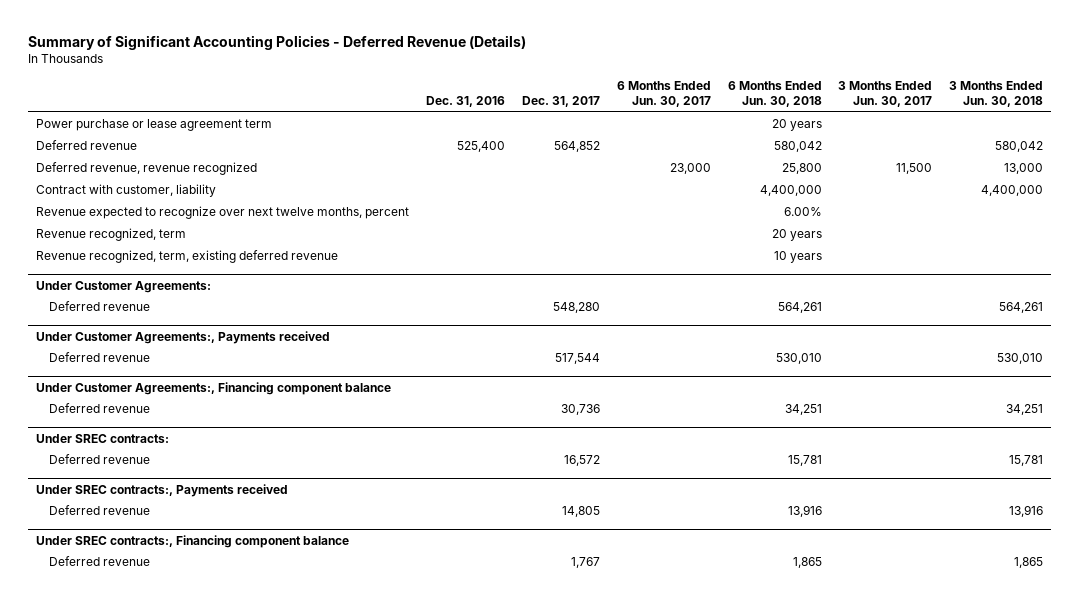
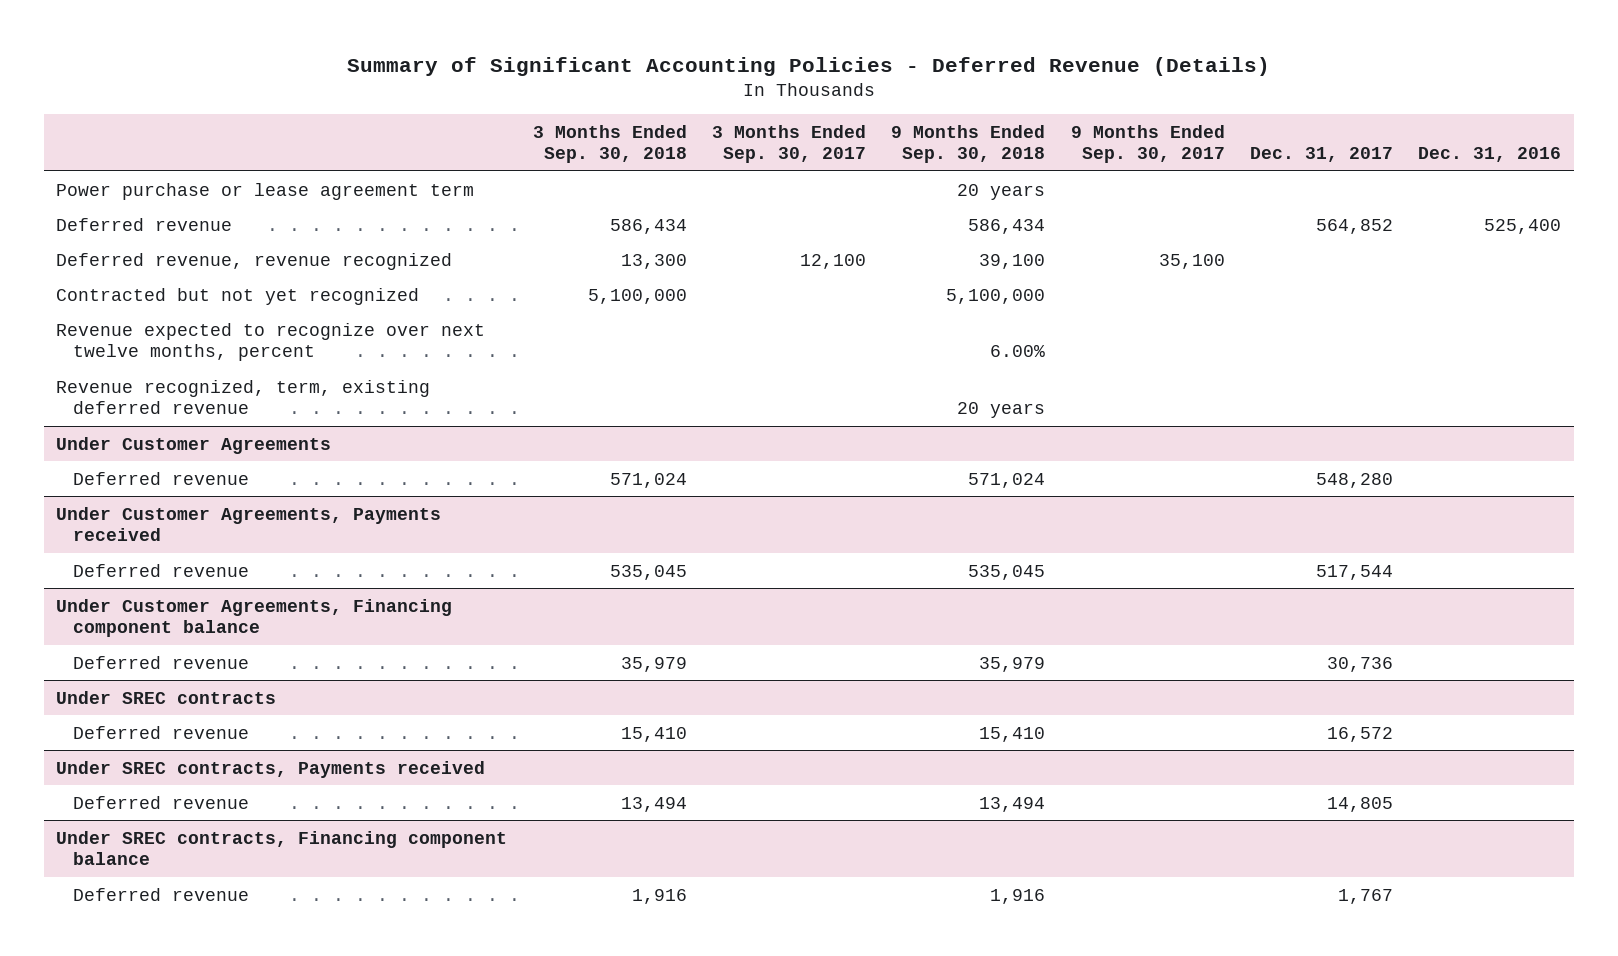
- | Dec. 31, 2016 | Dec. 31, 2017 | 6 Months Ended Jun. 30, 2017 | 6 Months Ended Jun. 30, 2018 | 3 Months Ended Jun. 30, 2017 | 3 Months Ended Jun. 30, 2018
+ | 3 Months Ended Sep. 30, 2018 | 3 Months Ended Sep. 30, 2017 | 9 Months Ended Sep. 30, 2018 | 9 Months Ended Sep. 30, 2017 | Dec. 31, 2017 | Dec. 31, 2016
- Contract with customer, liability | | | | 4,400,000 | | 4,400,000
+ Contracted but not yet recognized | 5,100,000 | | 5,100,000 | | |
- Revenue recognized, term | | | | 20 years | |
- Under Customer Agreements:
+ Under Customer Agreements
- Under Customer Agreements:, Payments received
+ Under Customer Agreements, Payments received
- Under Customer Agreements:, Financing component balance
+ Under Customer Agreements, Financing component balance
- Under SREC contracts:
+ Under SREC contracts
- Under SREC contracts:, Payments received
+ Under SREC contracts, Payments received
- Under SREC contracts:, Financing component balance
+ Under SREC contracts, Financing component balance

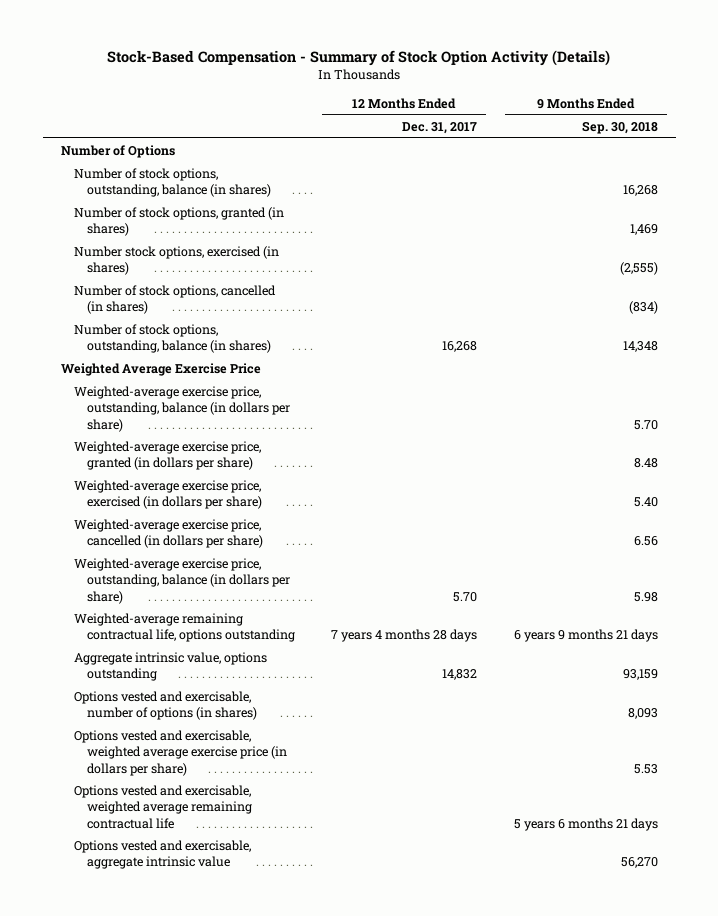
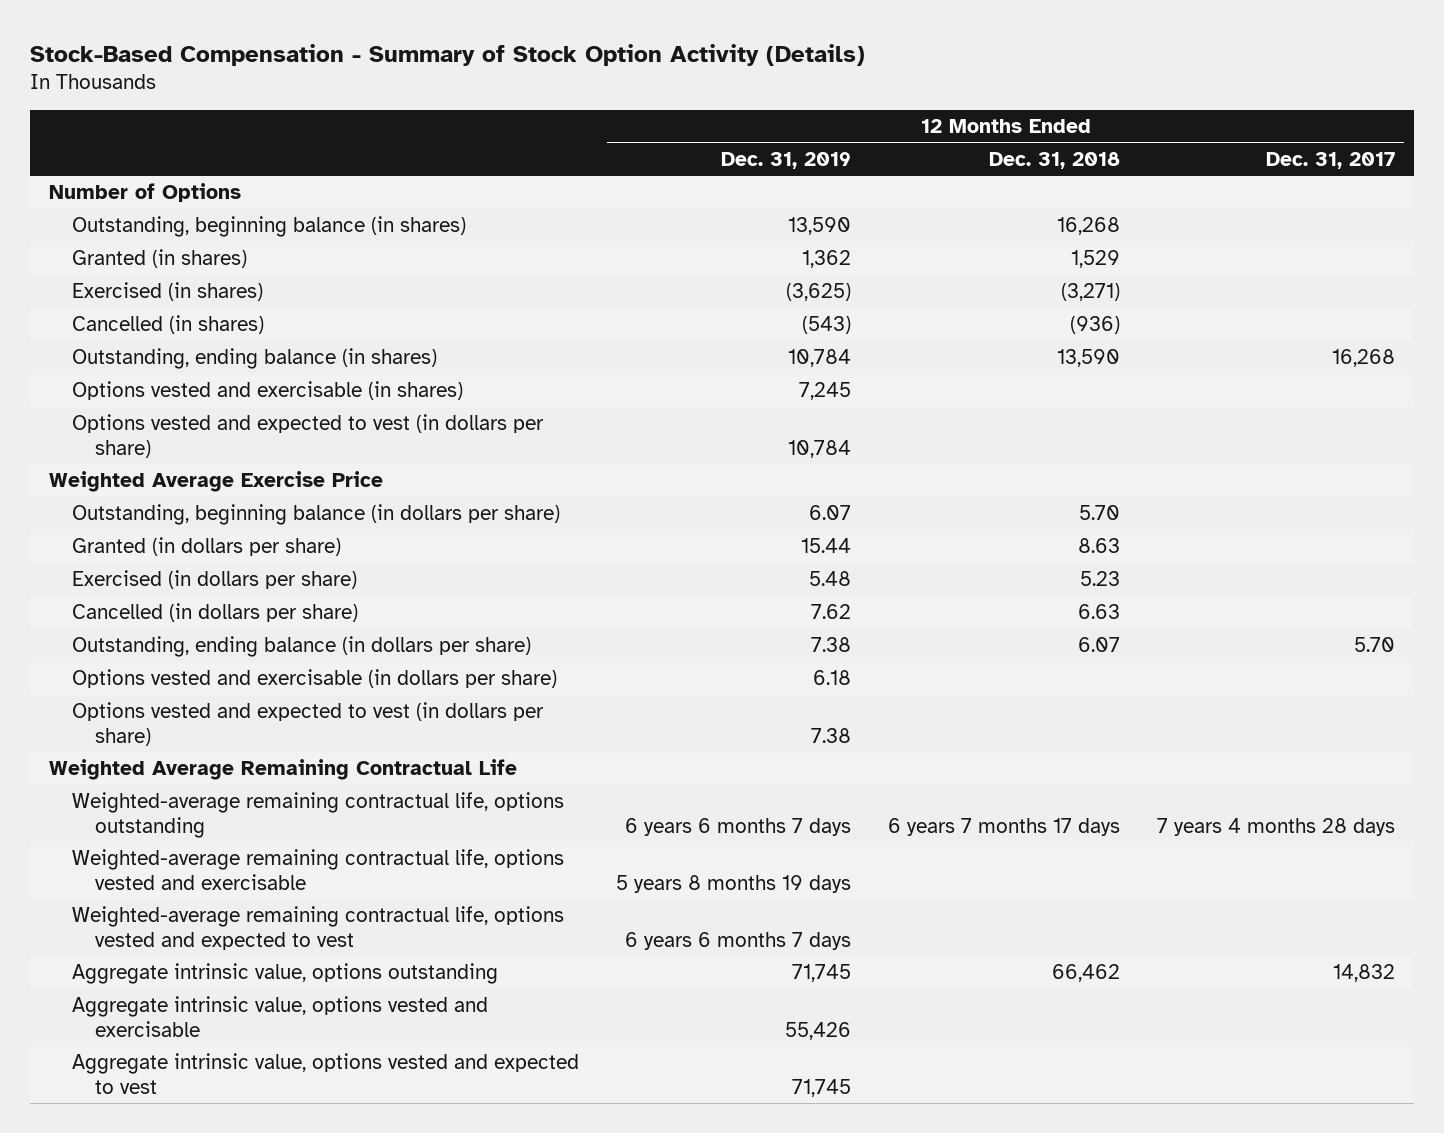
- | 12 Months Ended Dec. 31, 2017 | 9 Months Ended Sep. 30, 2018
+ | 12 Months Ended Dec. 31, 2019 | 12 Months Ended Dec. 31, 2018 | 12 Months Ended Dec. 31, 2017
- Number of stock options, outstanding, balance (in shares) | | 16,268
- Number of stock options, granted (in shares) | | 1,469
- Number stock options, exercised (in shares) | | (2,555)
- Number of stock options, cancelled (in shares) | | (834)
- Number of stock options, outstanding, balance (in shares) | 16,268 | 14,348
+ Outstanding, beginning balance (in shares) | 13,590 | 16,268 |
+ Granted (in shares) | 1,362 | 1,529 |
+ Exercised (in shares) | (3,625) | (3,271) |
+ Cancelled (in shares) | (543) | (936) |
+ Outstanding, ending balance (in shares) | 10,784 | 13,590 | 16,268
+ Options vested and exercisable (in shares) | 7,245 | |
+ Options vested and expected to vest (in dollars per share) | 10,784 | |
- Weighted-average exercise price, outstanding, balance (in dollars per share) | | 5.70
- Weighted-average exercise price, granted (in dollars per share) | | 8.48
- Weighted-average exercise price, exercised (in dollars per share) | | 5.40
- Weighted-average exercise price, cancelled (in dollars per share) | | 6.56
- Weighted-average exercise price, outstanding, balance (in dollars per share) | 5.70 | 5.98
+ Outstanding, beginning balance (in dollars per share) | 6.07 | 5.70 |
+ Granted (in dollars per share) | 15.44 | 8.63 |
+ Exercised (in dollars per share) | 5.48 | 5.23 |
+ Cancelled (in dollars per share) | 7.62 | 6.63 |
+ Outstanding, ending balance (in dollars per share) | 7.38 | 6.07 | 5.70
+ Options vested and exercisable (in dollars per share) | 6.18 | |
+ Options vested and expected to vest (in dollars per share) | 7.38 | |
+ Weighted Average Remaining Contractual Life
+ Weighted-average remaining contractual life, options vested and exercisable | 5 years 8 months 19 days | |
+ Weighted-average remaining contractual life, options vested and expected to vest | 6 years 6 months 7 days | |
- Options vested and exercisable, number of options (in shares) | | 8,093
- Options vested and exercisable, weighted average exercise price (in dollars per share) | | 5.53
- Options vested and exercisable, weighted average remaining contractual life | | 5 years 6 months 21 days
- Options vested and exercisable, aggregate intrinsic value | | 56,270
+ Aggregate intrinsic value, options vested and exercisable | 55,426 | |
+ Aggregate intrinsic value, options vested and expected to vest | 71,745 | |

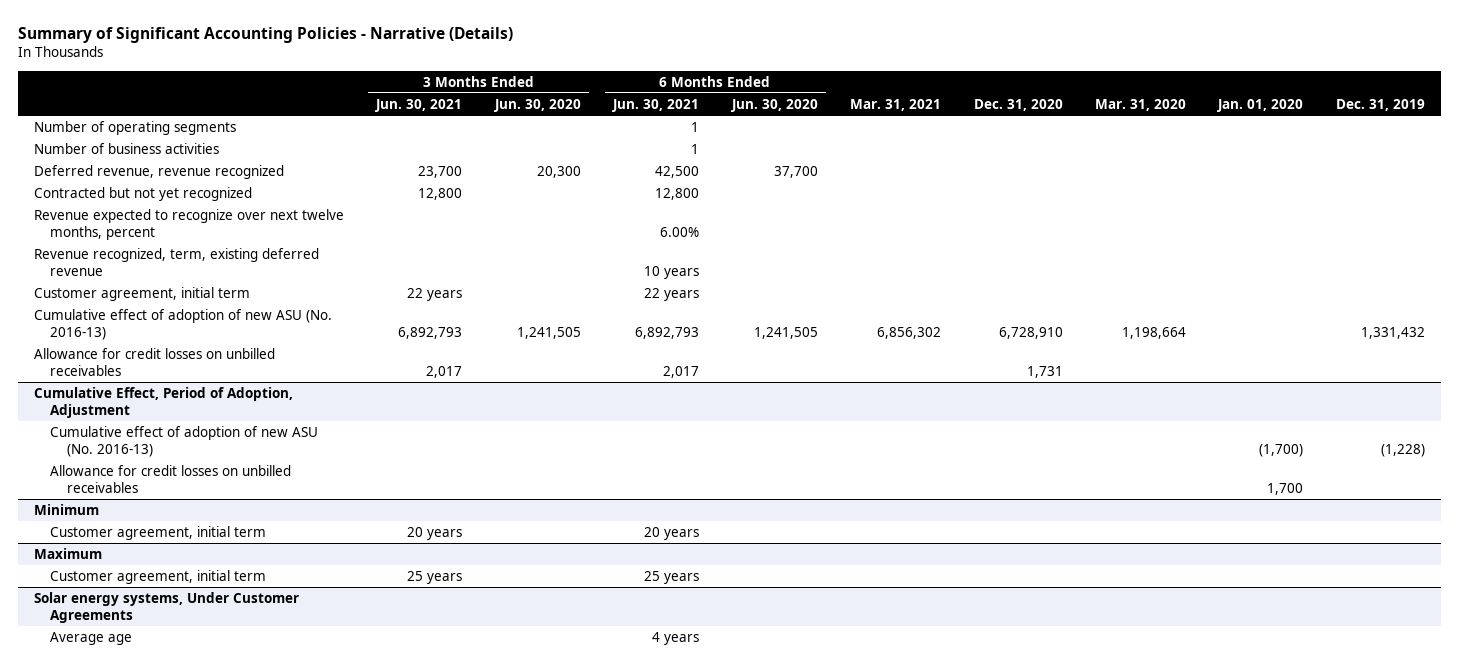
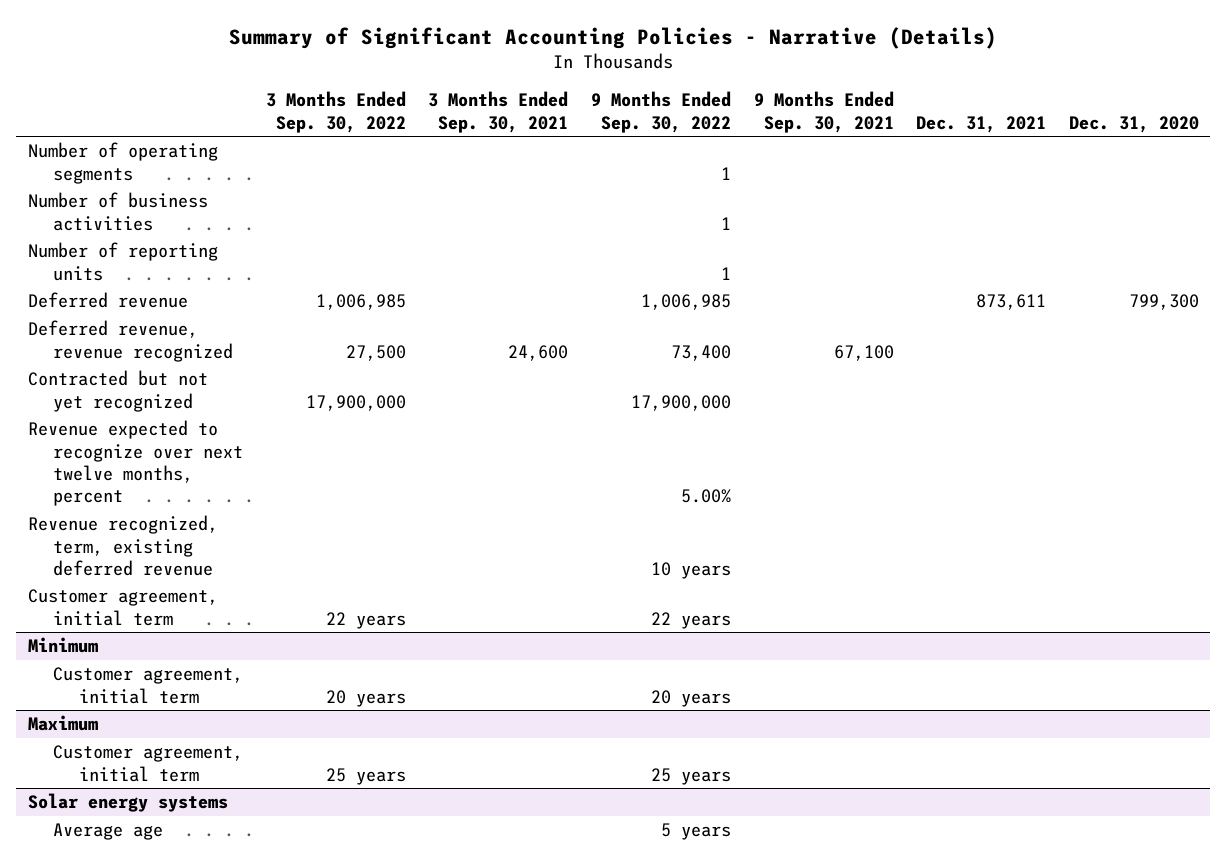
- | 3 Months Ended Jun. 30, 2021 | 3 Months Ended Jun. 30, 2020 | 6 Months Ended Jun. 30, 2021 | 6 Months Ended Jun. 30, 2020 | Mar. 31, 2021 | Dec. 31, 2020 | Mar. 31, 2020 | Jan. 01, 2020 | Dec. 31, 2019
+ | 3 Months Ended Sep. 30, 2022 | 3 Months Ended Sep. 30, 2021 | 9 Months Ended Sep. 30, 2022 | 9 Months Ended Sep. 30, 2021 | Dec. 31, 2021 | Dec. 31, 2020
+ Number of reporting units | | | 1 | | |
+ Deferred revenue | 1,006,985 | | 1,006,985 | | 873,611 | 799,300
- Cumulative effect of adoption of new ASU (No. 2016-13) | 6,892,793 | 1,241,505 | 6,892,793 | 1,241,505 | 6,856,302 | 6,728,910 | 1,198,664 | | 1,331,432
- Allowance for credit losses on unbilled receivables | 2,017 | | 2,017 | | | 1,731 | | |
- Cumulative Effect, Period of Adoption, Adjustment
- Cumulative effect of adoption of new ASU (No. 2016-13) | | | | | | | | (1,700) | (1,228)
- Allowance for credit losses on unbilled receivables | | | | | | | | 1,700 |
- Solar energy systems, Under Customer Agreements
+ Solar energy systems

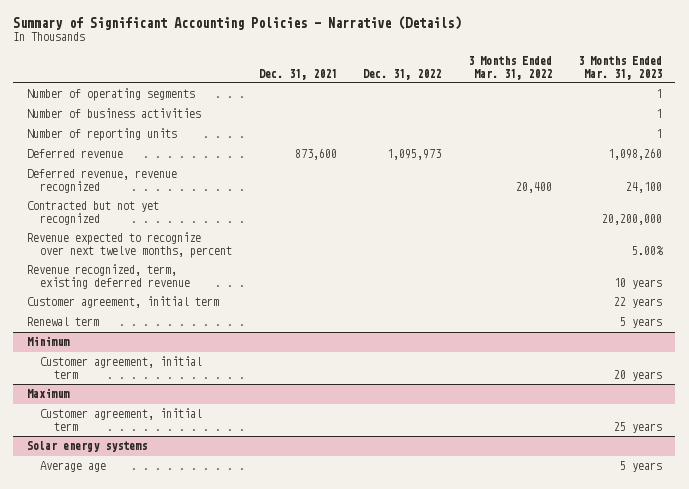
- | 3 Months Ended Sep. 30, 2022 | 3 Months Ended Sep. 30, 2021 | 9 Months Ended Sep. 30, 2022 | 9 Months Ended Sep. 30, 2021 | Dec. 31, 2021 | Dec. 31, 2020
+ | Dec. 31, 2021 | Dec. 31, 2022 | 3 Months Ended Mar. 31, 2022 | 3 Months Ended Mar. 31, 2023
- Deferred revenue | 1,006,985 | | 1,006,985 | | 873,611 | 799,300
+ Deferred revenue | 873,600 | 1,095,973 | | 1,098,260
+ Renewal term | | | | 5 years

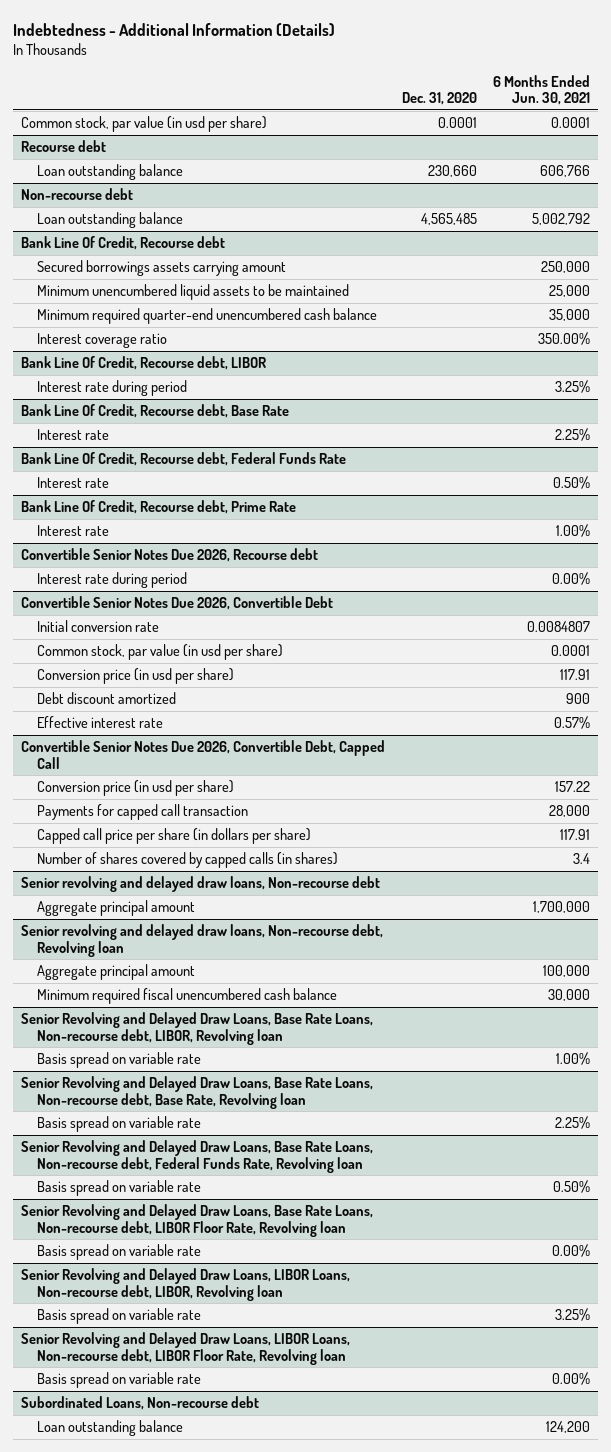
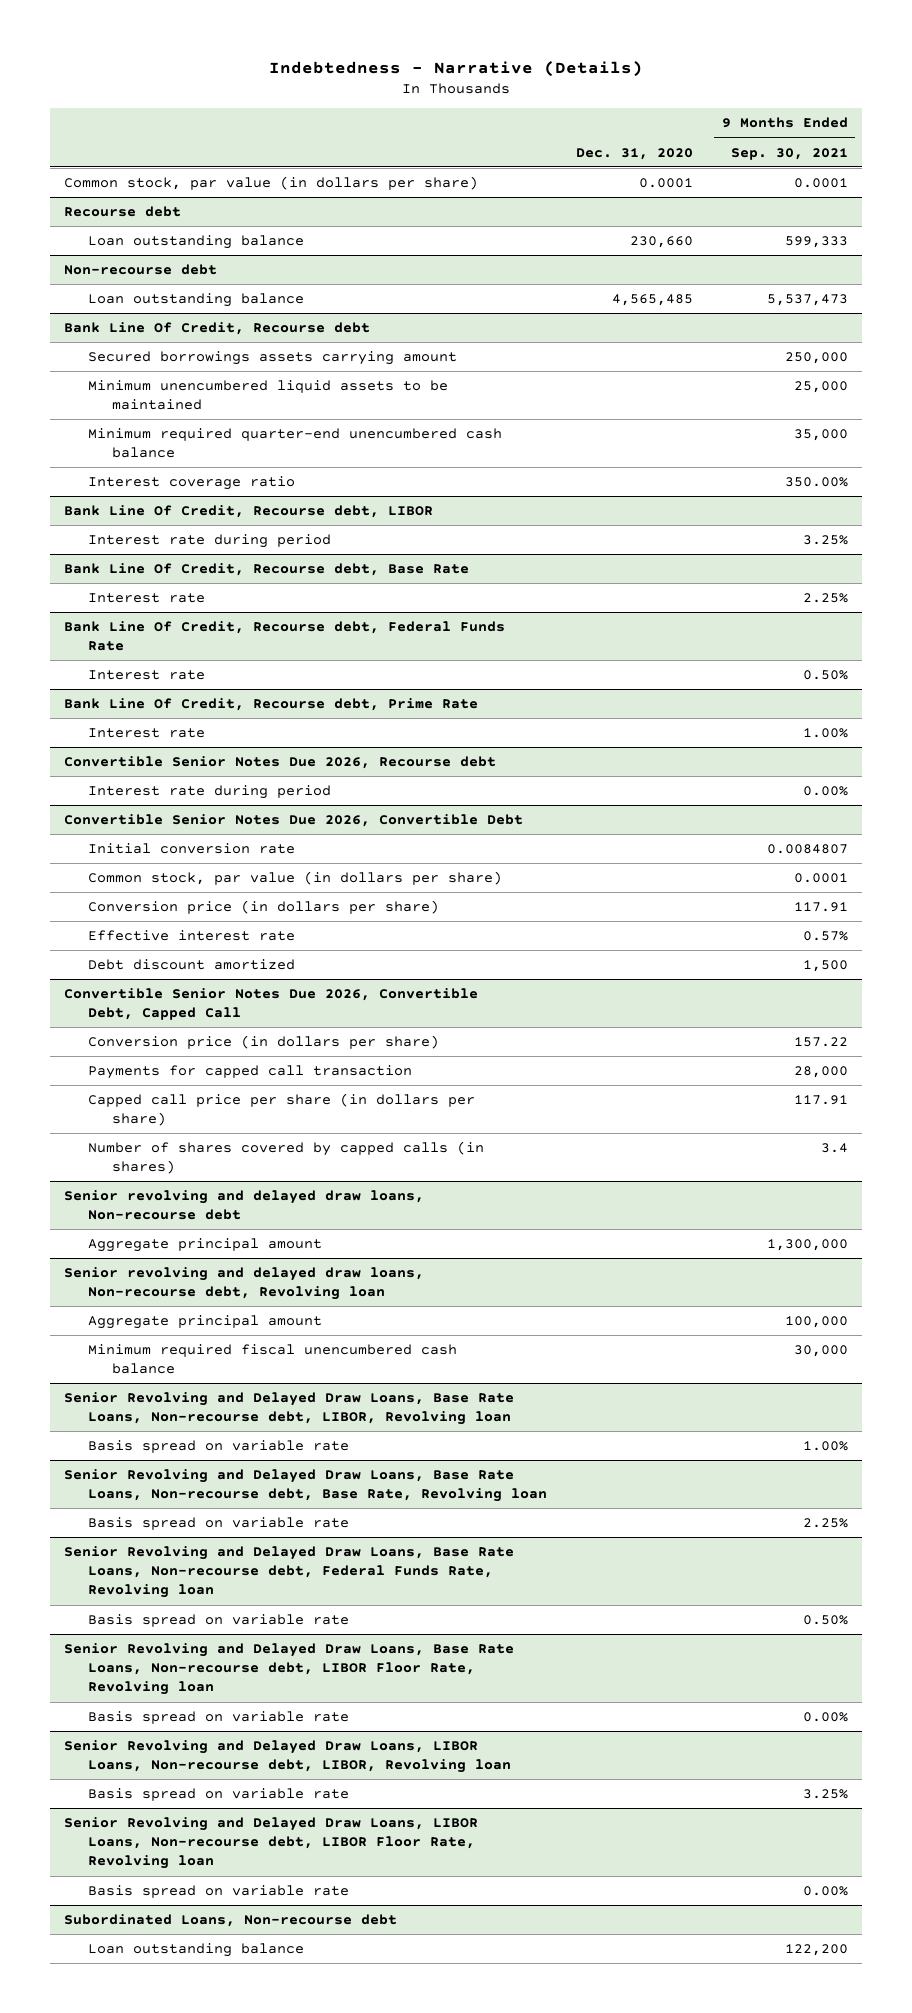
- Indebtedness - Additional Information (Details)
+ Indebtedness - Narrative (Details)
- | Dec. 31, 2020 | 6 Months Ended Jun. 30, 2021
+ | Dec. 31, 2020 | 9 Months Ended Sep. 30, 2021
- Common stock, par value (in usd per share) | 0.0001 | 0.0001
+ Common stock, par value (in dollars per share) | 0.0001 | 0.0001
@ Convertible Senior Notes Due 2026, Convertible Debt
- Common stock, par value (in usd per share) | | 0.0001
- Conversion price (in usd per share) | | 117.91
+ Common stock, par value (in dollars per share) | | 0.0001
+ Conversion price (in dollars per share) | | 117.91
moved down: Debt discount amortized | | 1,500
@ Convertible Senior Notes Due 2026, Convertible Debt, Capped Call
- Conversion price (in usd per share) | | 157.22
+ Conversion price (in dollars per share) | | 157.22

